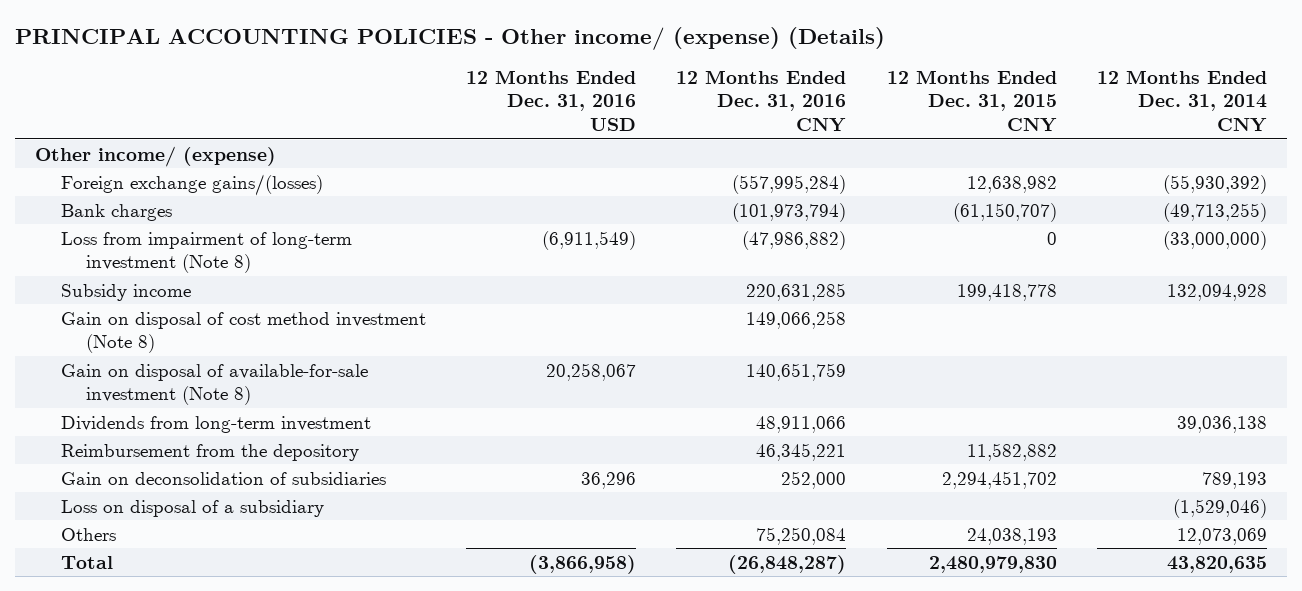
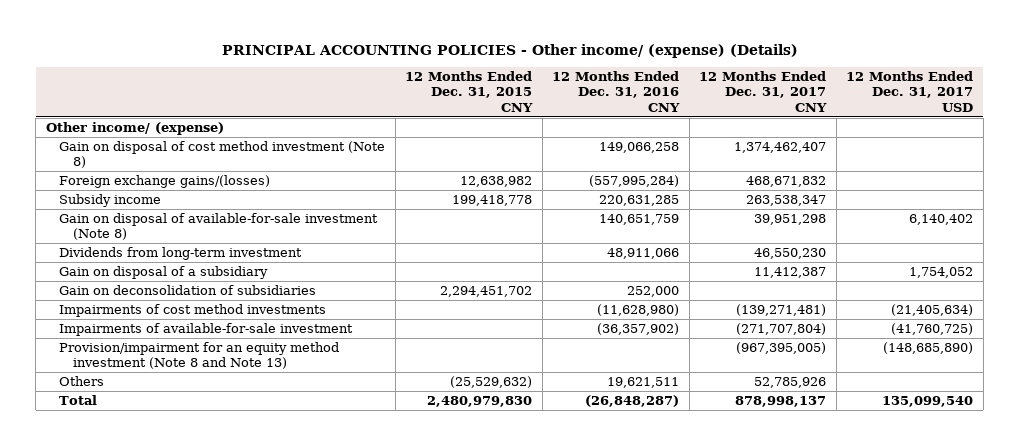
- | 12 Months Ended Dec. 31, 2016 USD | 12 Months Ended Dec. 31, 2016 CNY | 12 Months Ended Dec. 31, 2015 CNY | 12 Months Ended Dec. 31, 2014 CNY
+ | 12 Months Ended Dec. 31, 2015 CNY | 12 Months Ended Dec. 31, 2016 CNY | 12 Months Ended Dec. 31, 2017 CNY | 12 Months Ended Dec. 31, 2017 USD
moved up: Gain on disposal of cost method investment (Note 8) | | 149,066,258 | 1,374,462,407 |
- Bank charges | | (101,973,794) | (61,150,707) | (49,713,255)
- Loss from impairment of long-term investment (Note 8) | (6,911,549) | (47,986,882) | 0 | (33,000,000)
- Reimbursement from the depository | | 46,345,221 | 11,582,882 |
+ Gain on disposal of a subsidiary | | | 11,412,387 | 1,754,052
- Loss on disposal of a subsidiary | | | | (1,529,046)
- Others | | 75,250,084 | 24,038,193 | 12,073,069
+ Impairments of cost method investments | | (11,628,980) | (139,271,481) | (21,405,634)
+ Impairments of available-for-sale investment | | (36,357,902) | (271,707,804) | (41,760,725)
+ Provision/impairment for an equity method investment (Note 8 and Note 13) | | | (967,395,005) | (148,685,890)
+ Others | (25,529,632) | 19,621,511 | 52,785,926 |

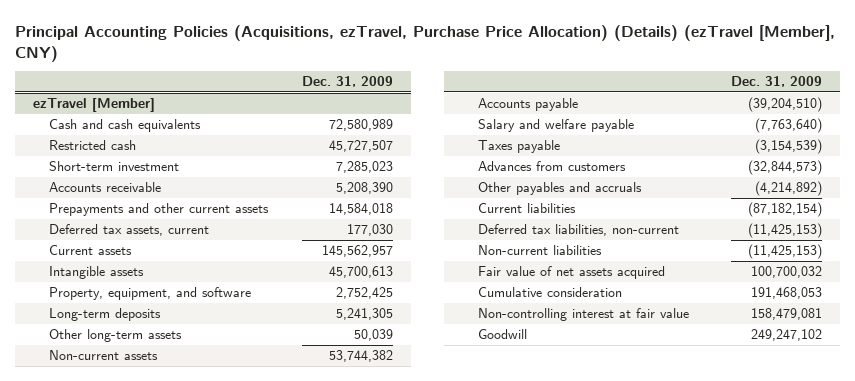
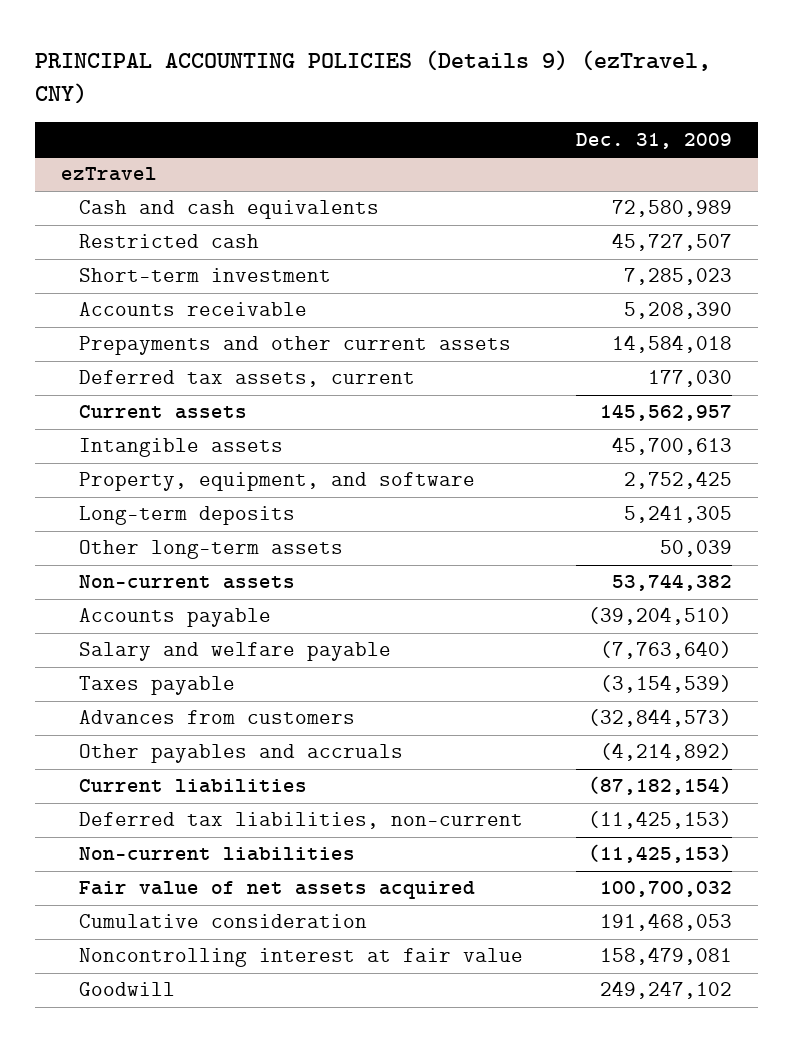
- Principal Accounting Policies (Acquisitions, ezTravel, Purchase Price Allocation) (Details) (ezTravel [Member], CNY)
+ PRINCIPAL ACCOUNTING POLICIES (Details 9) (ezTravel, CNY)
- ezTravel [Member]
+ ezTravel
- Non-controlling interest at fair value | 158,479,081
+ Noncontrolling interest at fair value | 158,479,081

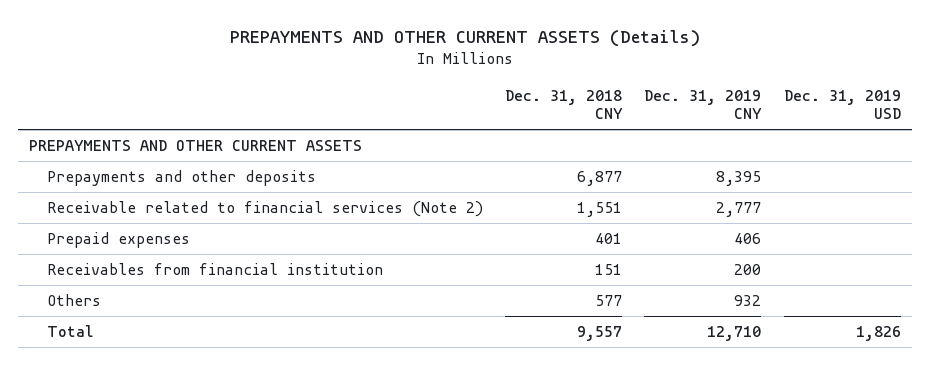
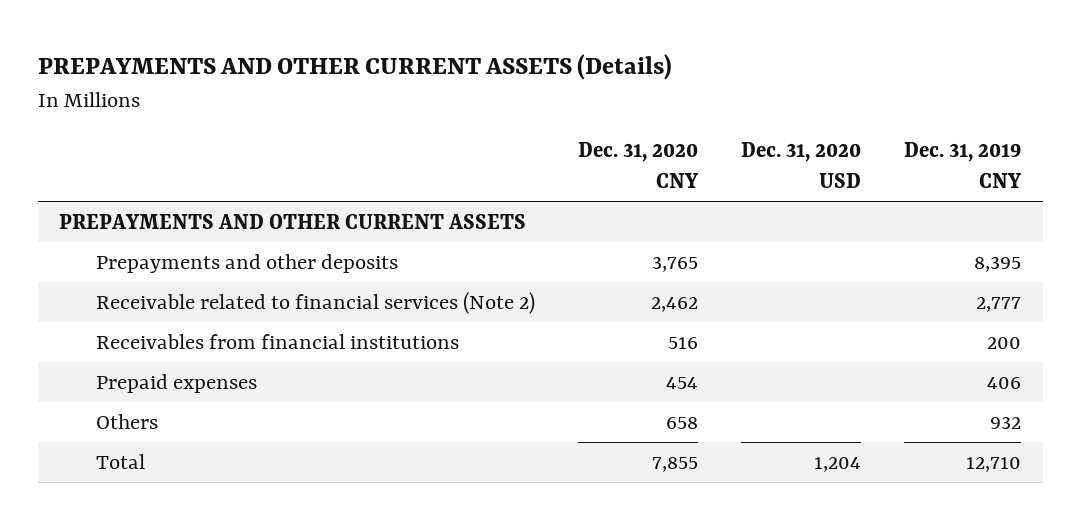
- | Dec. 31, 2018 CNY | Dec. 31, 2019 CNY | Dec. 31, 2019 USD
+ | Dec. 31, 2020 CNY | Dec. 31, 2020 USD | Dec. 31, 2019 CNY
+ Receivables from financial institutions | 516 | | 200
- Receivables from financial institution | 151 | 200 |

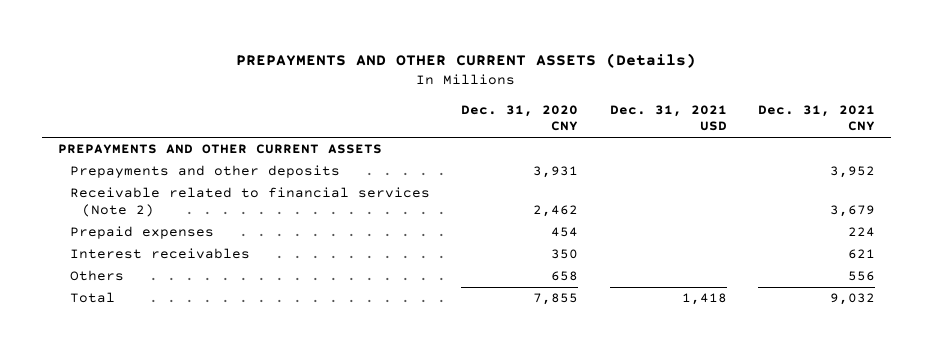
- | Dec. 31, 2020 CNY | Dec. 31, 2020 USD | Dec. 31, 2019 CNY
+ | Dec. 31, 2020 CNY | Dec. 31, 2021 USD | Dec. 31, 2021 CNY
- Prepayments and other deposits | 3,765 | | 8,395
+ Prepayments and other deposits | 3,931 | | 3,952
- Receivables from financial institutions | 516 | | 200
+ Interest receivables | 350 | | 621

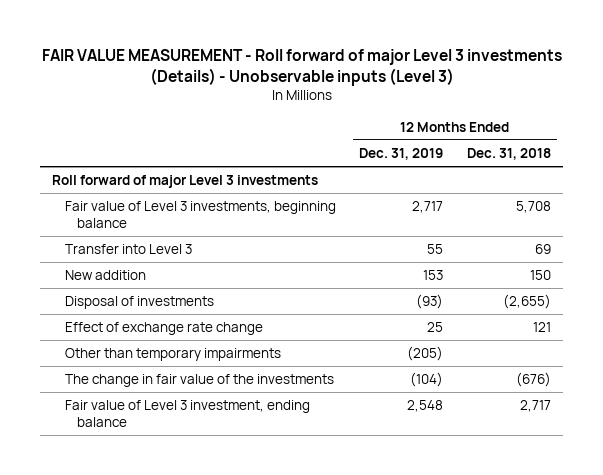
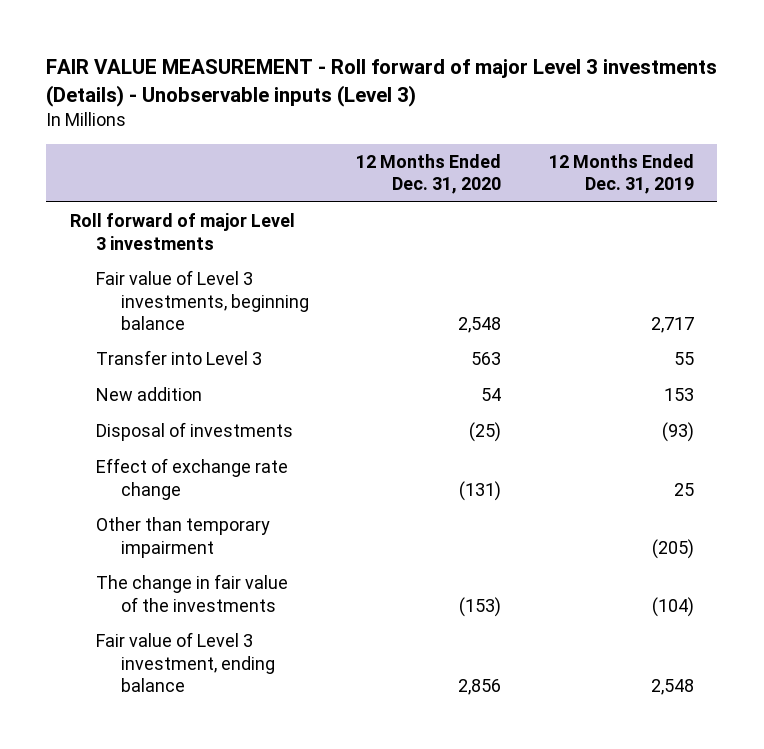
- | 12 Months Ended Dec. 31, 2019 | 12 Months Ended Dec. 31, 2018
+ | 12 Months Ended Dec. 31, 2020 | 12 Months Ended Dec. 31, 2019
- Other than temporary impairments | (205) |
+ Other than temporary impairment | | (205)

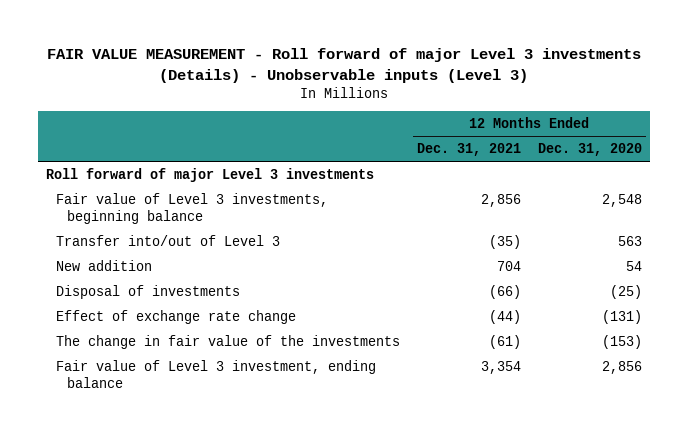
- | 12 Months Ended Dec. 31, 2020 | 12 Months Ended Dec. 31, 2019
+ | 12 Months Ended Dec. 31, 2021 | 12 Months Ended Dec. 31, 2020
- Transfer into Level 3 | 563 | 55
+ Transfer into/out of Level 3 | (35) | 563
- Other than temporary impairment | | (205)

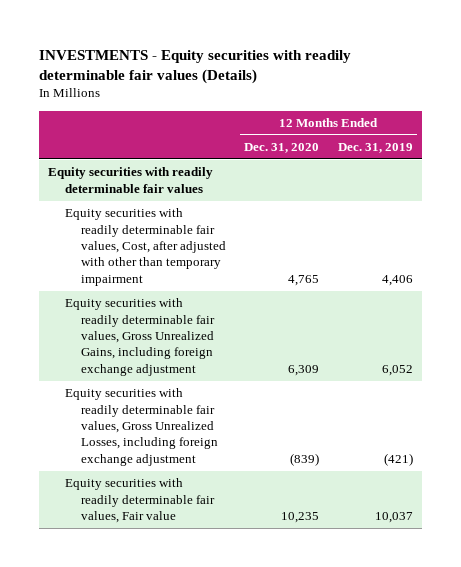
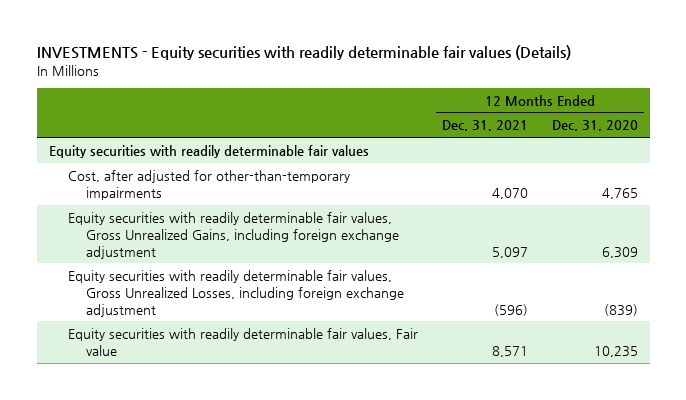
- | 12 Months Ended Dec. 31, 2020 | 12 Months Ended Dec. 31, 2019
+ | 12 Months Ended Dec. 31, 2021 | 12 Months Ended Dec. 31, 2020
- Equity securities with readily determinable fair values, Cost, after adjusted with other than temporary impairment | 4,765 | 4,406
+ Cost, after adjusted for other-than-temporary impairments | 4,070 | 4,765

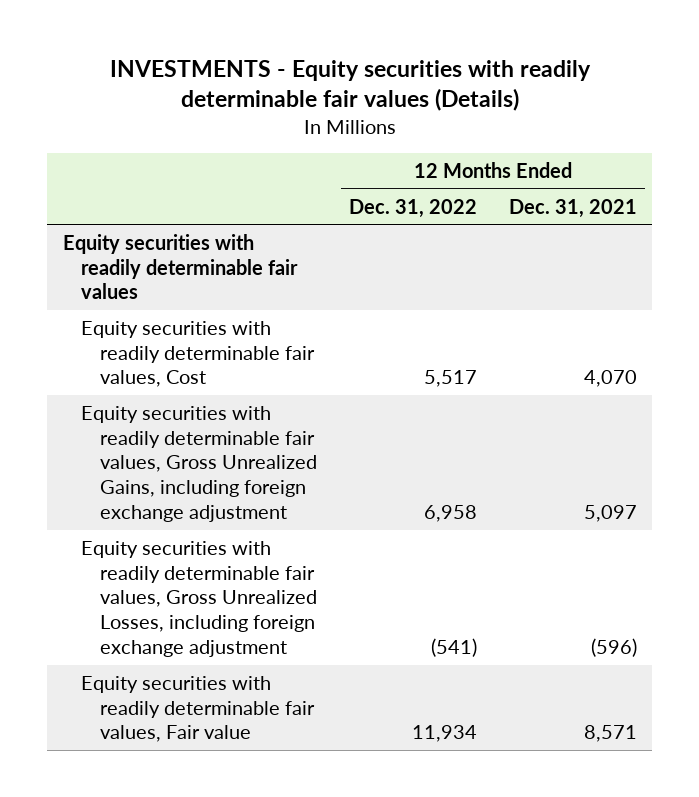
- | 12 Months Ended Dec. 31, 2021 | 12 Months Ended Dec. 31, 2020
+ | 12 Months Ended Dec. 31, 2022 | 12 Months Ended Dec. 31, 2021
- Cost, after adjusted for other-than-temporary impairments | 4,070 | 4,765
+ Equity securities with readily determinable fair values, Cost | 5,517 | 4,070

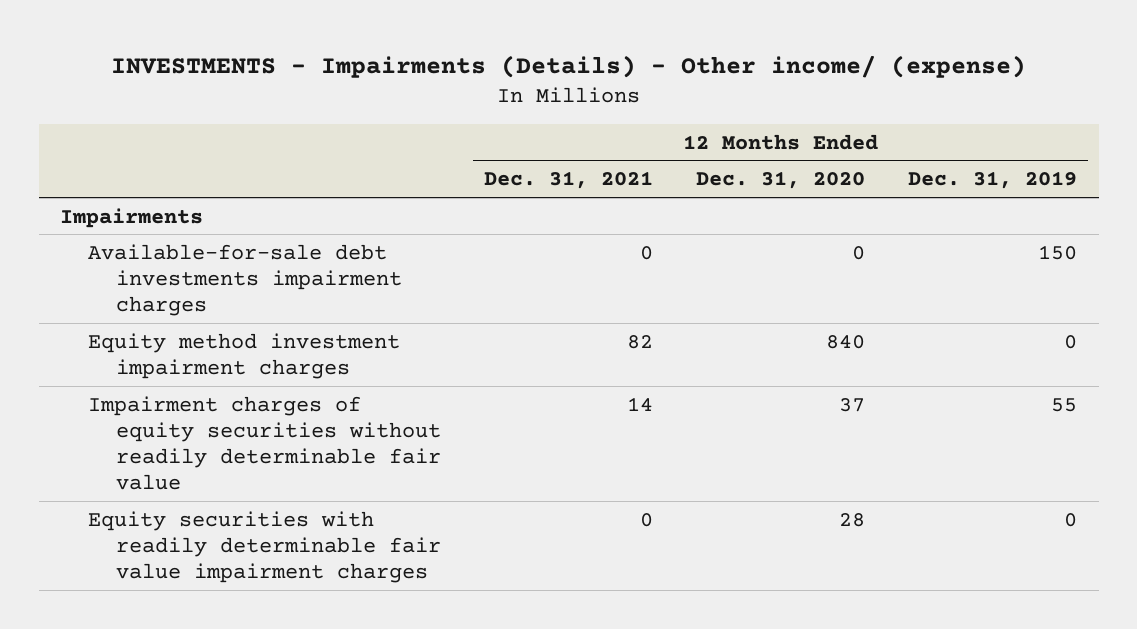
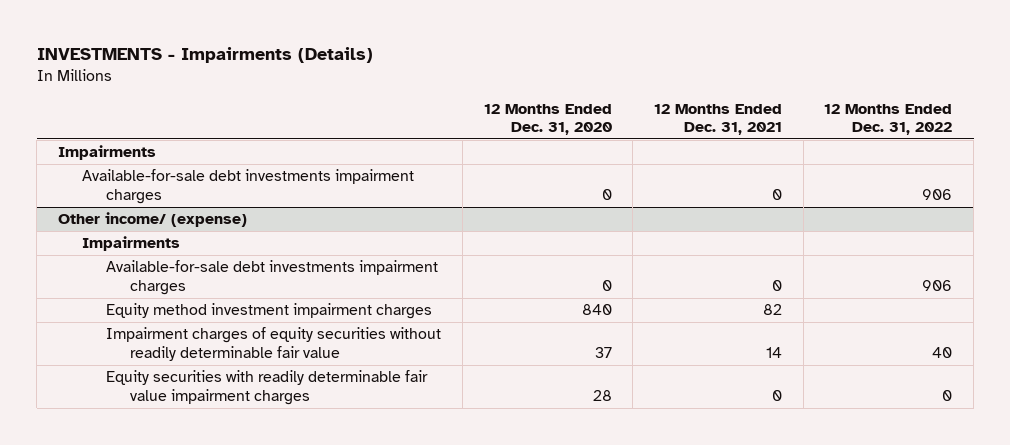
- INVESTMENTS - Impairments (Details) - Other income/ (expense)
+ INVESTMENTS - Impairments (Details)
- | 12 Months Ended Dec. 31, 2021 | 12 Months Ended Dec. 31, 2020 | 12 Months Ended Dec. 31, 2019
+ | 12 Months Ended Dec. 31, 2020 | 12 Months Ended Dec. 31, 2021 | 12 Months Ended Dec. 31, 2022
+ Other income/ (expense)
+ Impairments
+ Available-for-sale debt investments impairment charges | 0 | 0 | 906

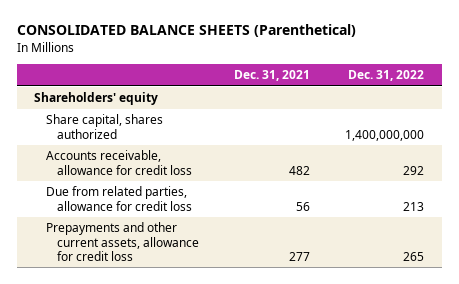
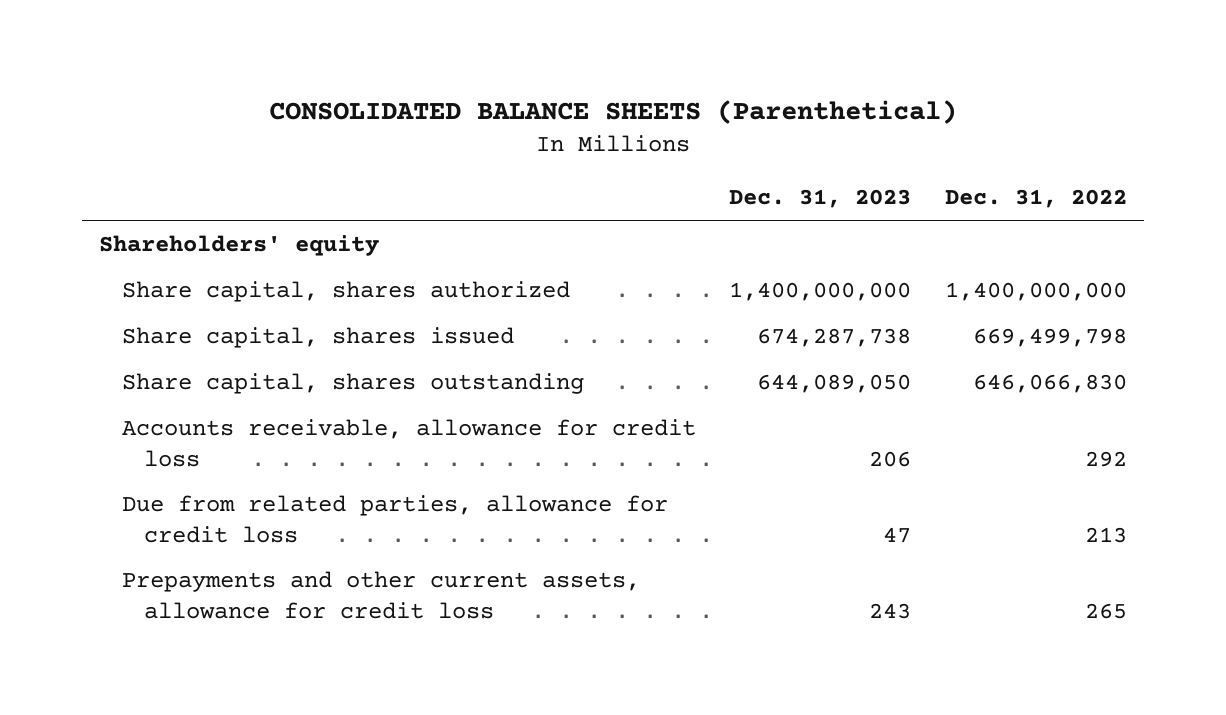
- | Dec. 31, 2021 | Dec. 31, 2022
+ | Dec. 31, 2023 | Dec. 31, 2022
+ Share capital, shares issued | 674,287,738 | 669,499,798
+ Share capital, shares outstanding | 644,089,050 | 646,066,830

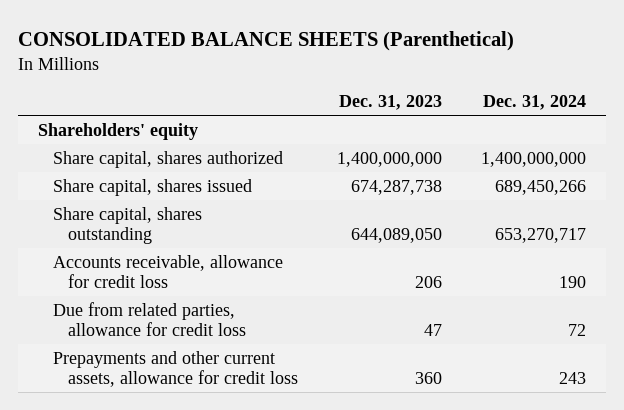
- | Dec. 31, 2023 | Dec. 31, 2022
+ | Dec. 31, 2023 | Dec. 31, 2024
- Prepayments and other current assets, allowance for credit loss | 243 | 265
+ Prepayments and other current assets, allowance for credit loss | 360 | 243

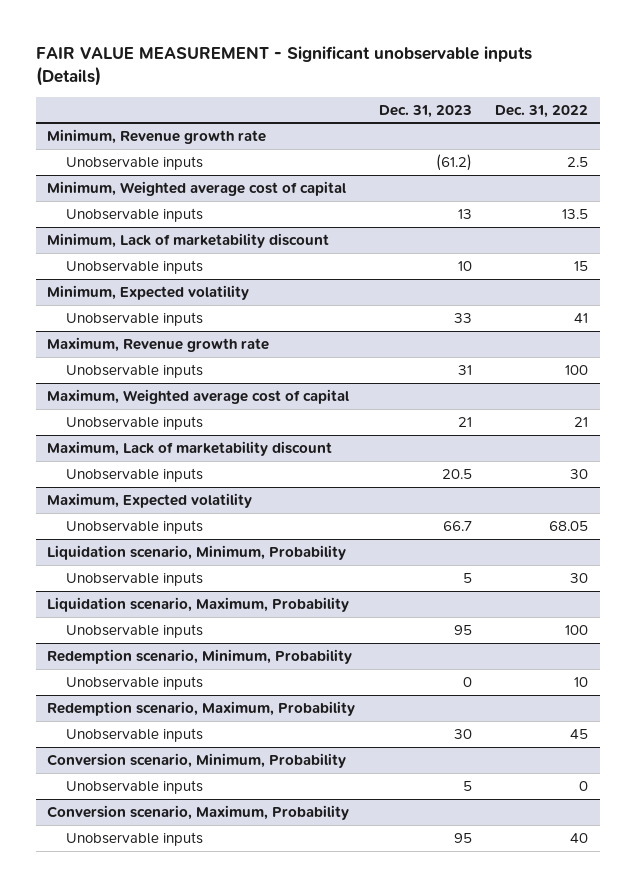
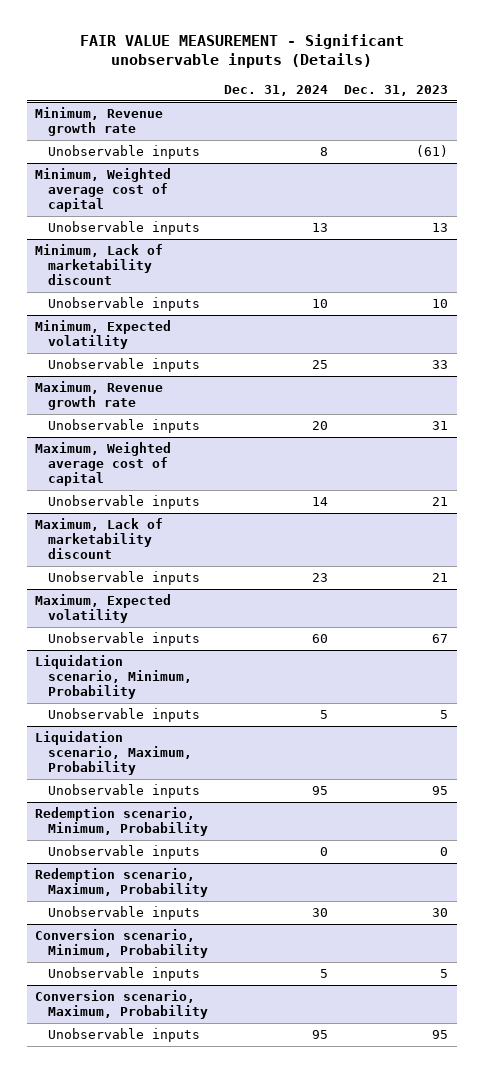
- | Dec. 31, 2023 | Dec. 31, 2022
+ | Dec. 31, 2024 | Dec. 31, 2023
@ Minimum, Revenue growth rate
- Unobservable inputs | (61.2) | 2.5
+ Unobservable inputs | 8 | (61)
@ Maximum, Lack of marketability discount
- Unobservable inputs | 20.5 | 30
+ Unobservable inputs | 23 | 21
@ Maximum, Expected volatility
- Unobservable inputs | 66.7 | 68.05
+ Unobservable inputs | 60 | 67

